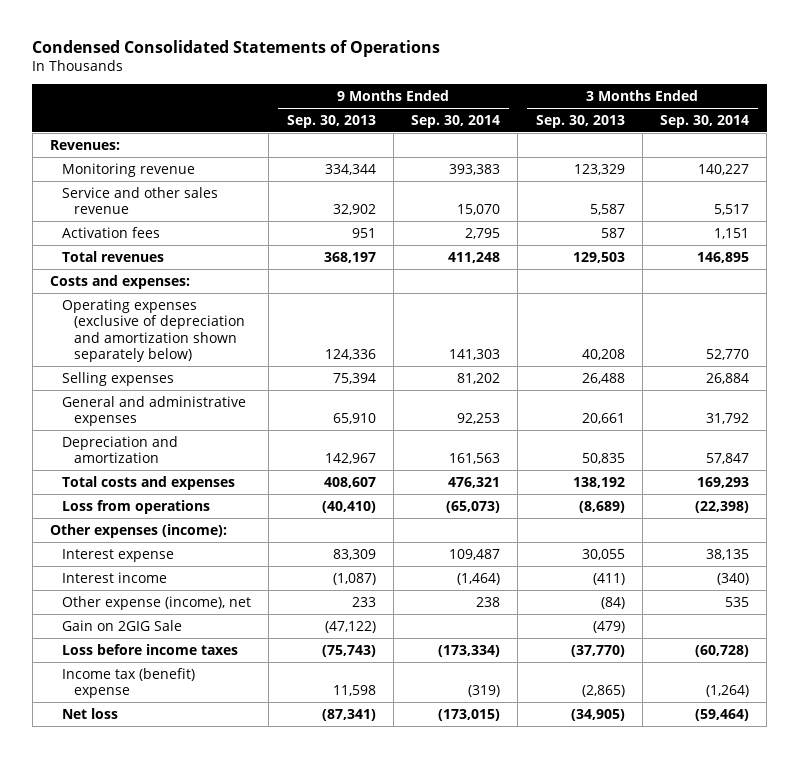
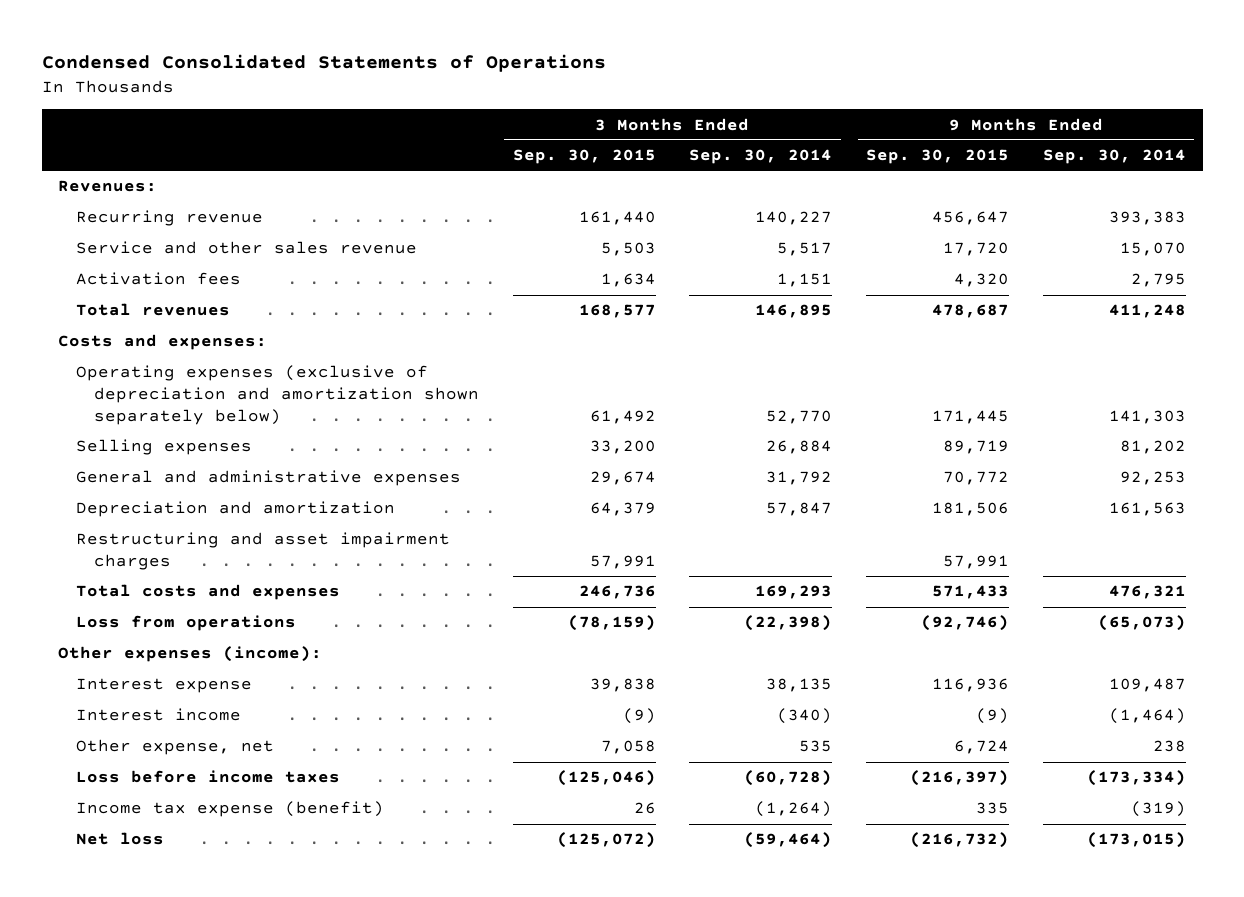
- | 9 Months Ended Sep. 30, 2013 | 9 Months Ended Sep. 30, 2014 | 3 Months Ended Sep. 30, 2013 | 3 Months Ended Sep. 30, 2014
+ | 3 Months Ended Sep. 30, 2015 | 3 Months Ended Sep. 30, 2014 | 9 Months Ended Sep. 30, 2015 | 9 Months Ended Sep. 30, 2014
- Monitoring revenue | 334,344 | 393,383 | 123,329 | 140,227
+ Recurring revenue | 161,440 | 140,227 | 456,647 | 393,383
+ Restructuring and asset impairment charges | 57,991 | | 57,991 |
- Other expense (income), net | 233 | 238 | (84) | 535
- Gain on 2GIG Sale | (47,122) | | (479) |
+ Other expense, net | 7,058 | 535 | 6,724 | 238
- Income tax (benefit) expense | 11,598 | (319) | (2,865) | (1,264)
+ Income tax expense (benefit) | 26 | (1,264) | 335 | (319)

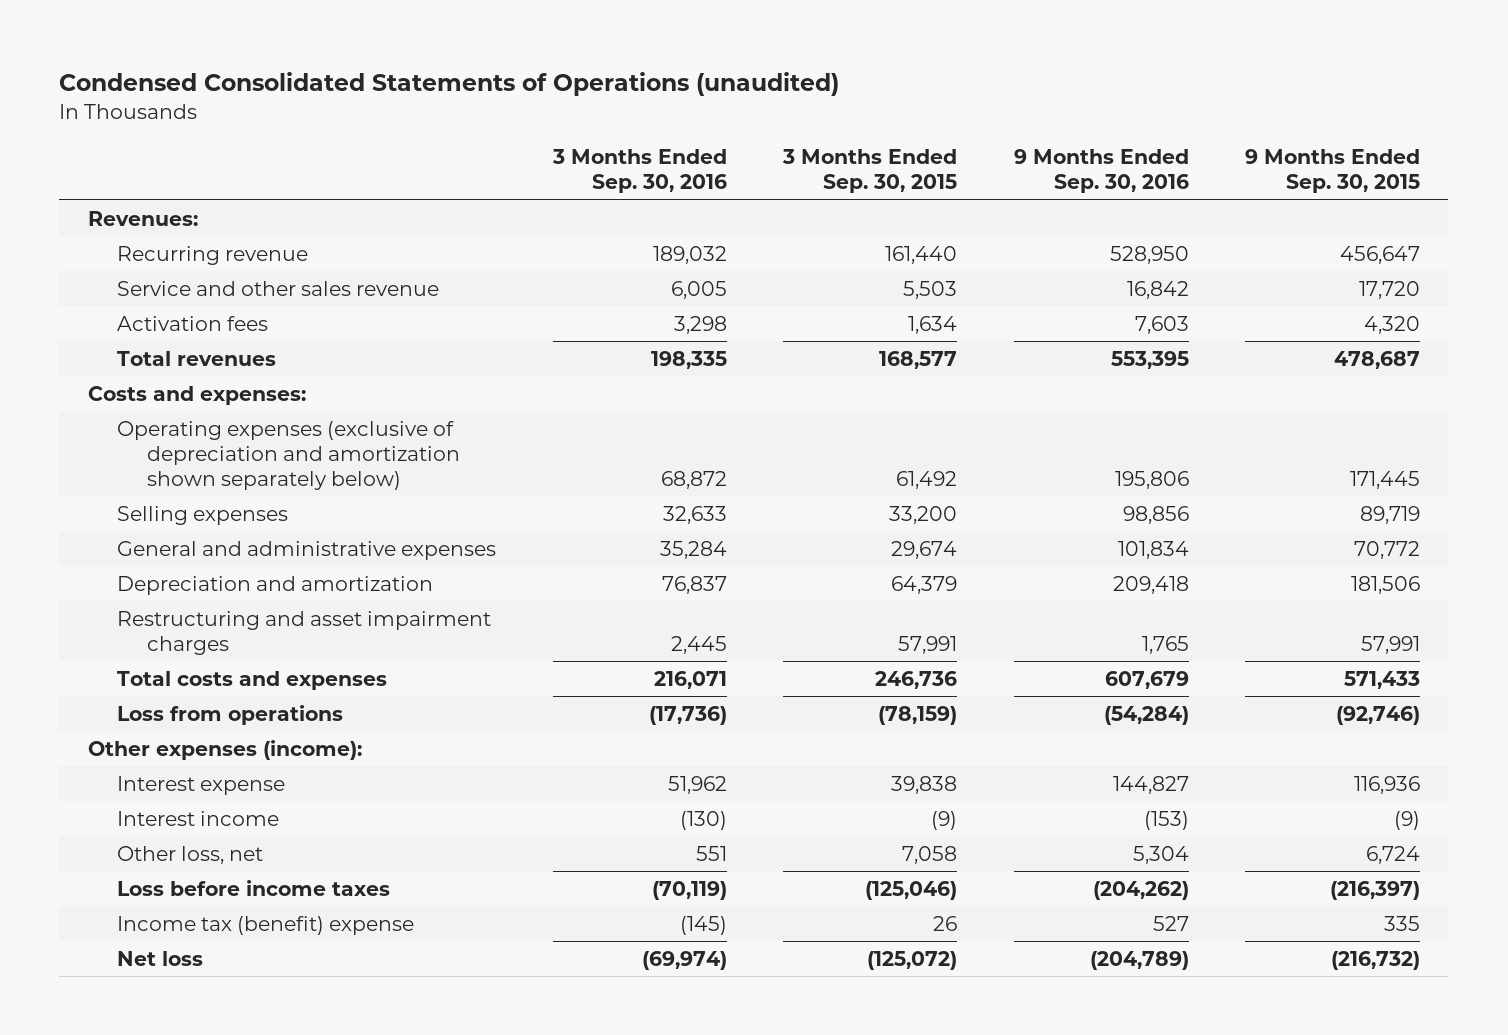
- Condensed Consolidated Statements of Operations
+ Condensed Consolidated Statements of Operations (unaudited)
- | 3 Months Ended Sep. 30, 2015 | 3 Months Ended Sep. 30, 2014 | 9 Months Ended Sep. 30, 2015 | 9 Months Ended Sep. 30, 2014
+ | 3 Months Ended Sep. 30, 2016 | 3 Months Ended Sep. 30, 2015 | 9 Months Ended Sep. 30, 2016 | 9 Months Ended Sep. 30, 2015
- Other expense, net | 7,058 | 535 | 6,724 | 238
+ Other loss, net | 551 | 7,058 | 5,304 | 6,724
- Income tax expense (benefit) | 26 | (1,264) | 335 | (319)
+ Income tax (benefit) expense | (145) | 26 | 527 | 335

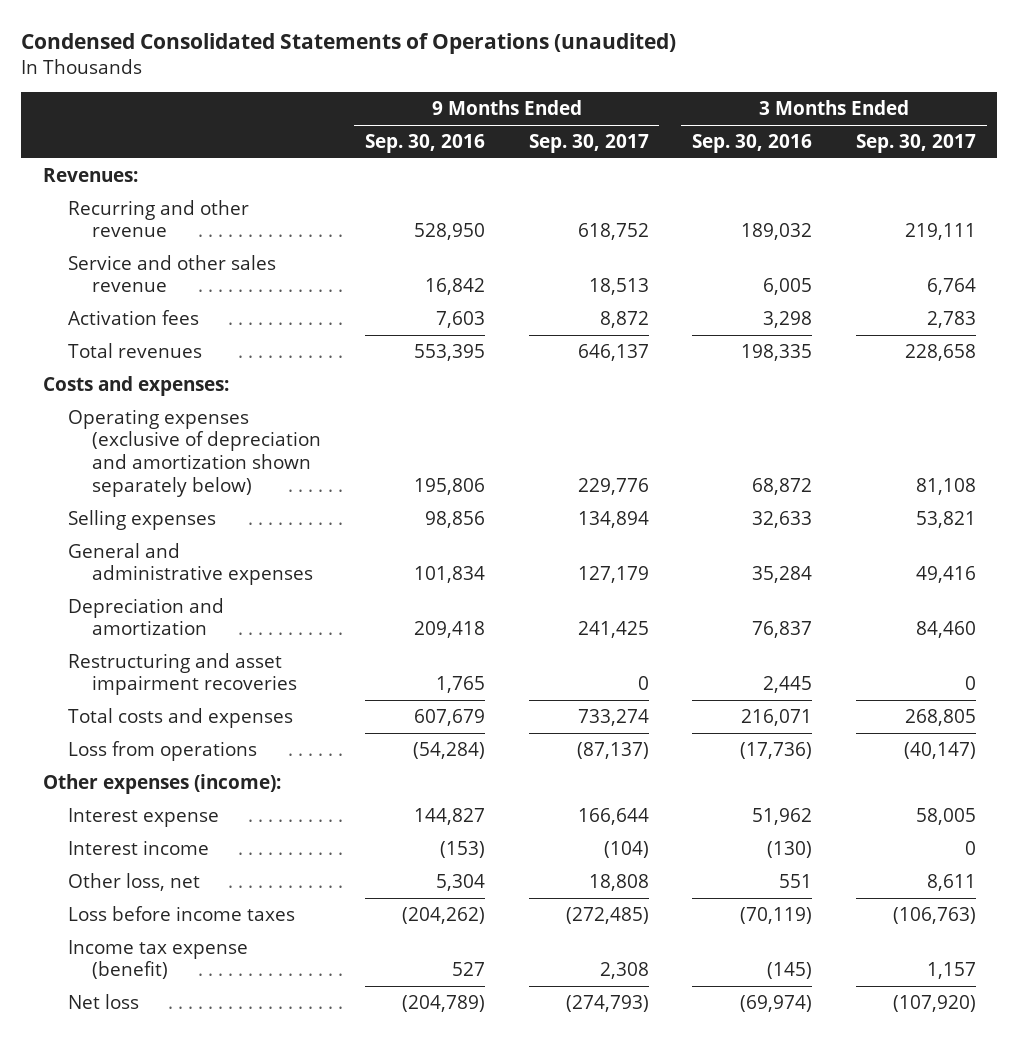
- | 3 Months Ended Sep. 30, 2016 | 3 Months Ended Sep. 30, 2015 | 9 Months Ended Sep. 30, 2016 | 9 Months Ended Sep. 30, 2015
+ | 9 Months Ended Sep. 30, 2016 | 9 Months Ended Sep. 30, 2017 | 3 Months Ended Sep. 30, 2016 | 3 Months Ended Sep. 30, 2017
- Recurring revenue | 189,032 | 161,440 | 528,950 | 456,647
+ Recurring and other revenue | 528,950 | 618,752 | 189,032 | 219,111
- Restructuring and asset impairment charges | 2,445 | 57,991 | 1,765 | 57,991
+ Restructuring and asset impairment recoveries | 1,765 | 0 | 2,445 | 0
- Income tax (benefit) expense | (145) | 26 | 527 | 335
+ Income tax expense (benefit) | 527 | 2,308 | (145) | 1,157

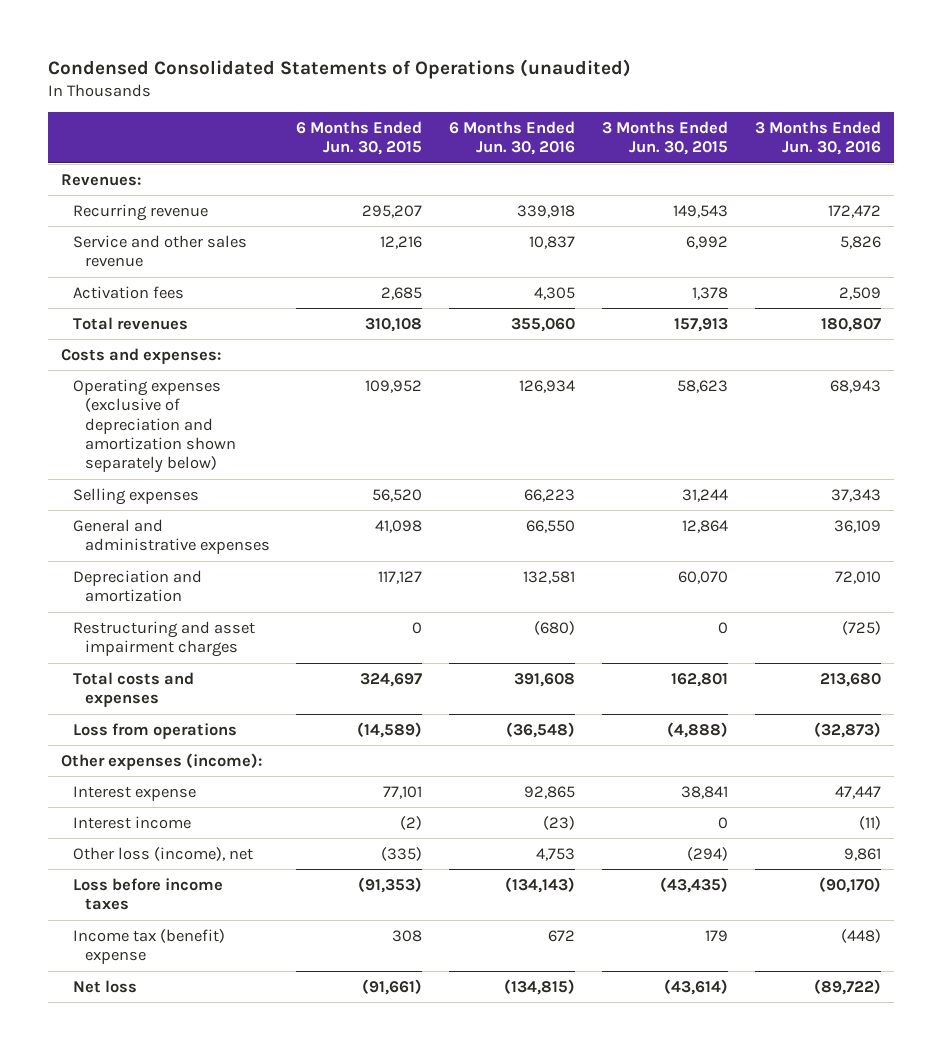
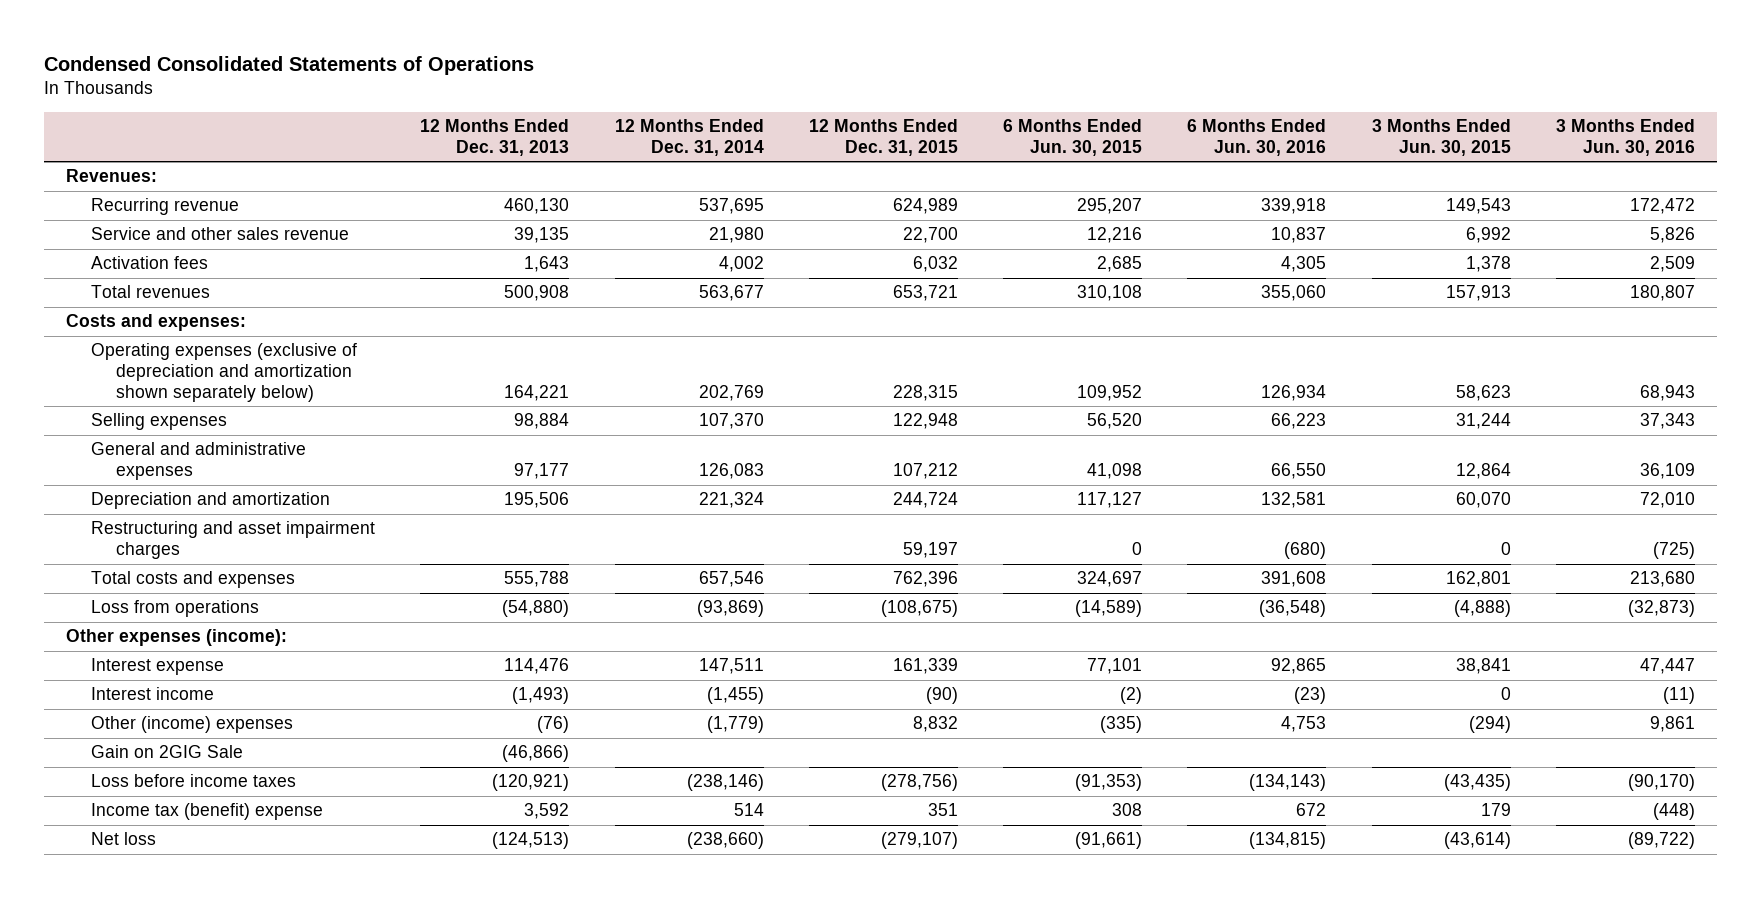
- Condensed Consolidated Statements of Operations (unaudited)
+ Condensed Consolidated Statements of Operations
- | 6 Months Ended Jun. 30, 2015 | 6 Months Ended Jun. 30, 2016 | 3 Months Ended Jun. 30, 2015 | 3 Months Ended Jun. 30, 2016
+ | 12 Months Ended Dec. 31, 2013 | 12 Months Ended Dec. 31, 2014 | 12 Months Ended Dec. 31, 2015 | 6 Months Ended Jun. 30, 2015 | 6 Months Ended Jun. 30, 2016 | 3 Months Ended Jun. 30, 2015 | 3 Months Ended Jun. 30, 2016
- Other loss (income), net | (335) | 4,753 | (294) | 9,861
+ Other (income) expenses | (76) | (1,779) | 8,832 | (335) | 4,753 | (294) | 9,861
+ Gain on 2GIG Sale | (46,866) | | | | | |

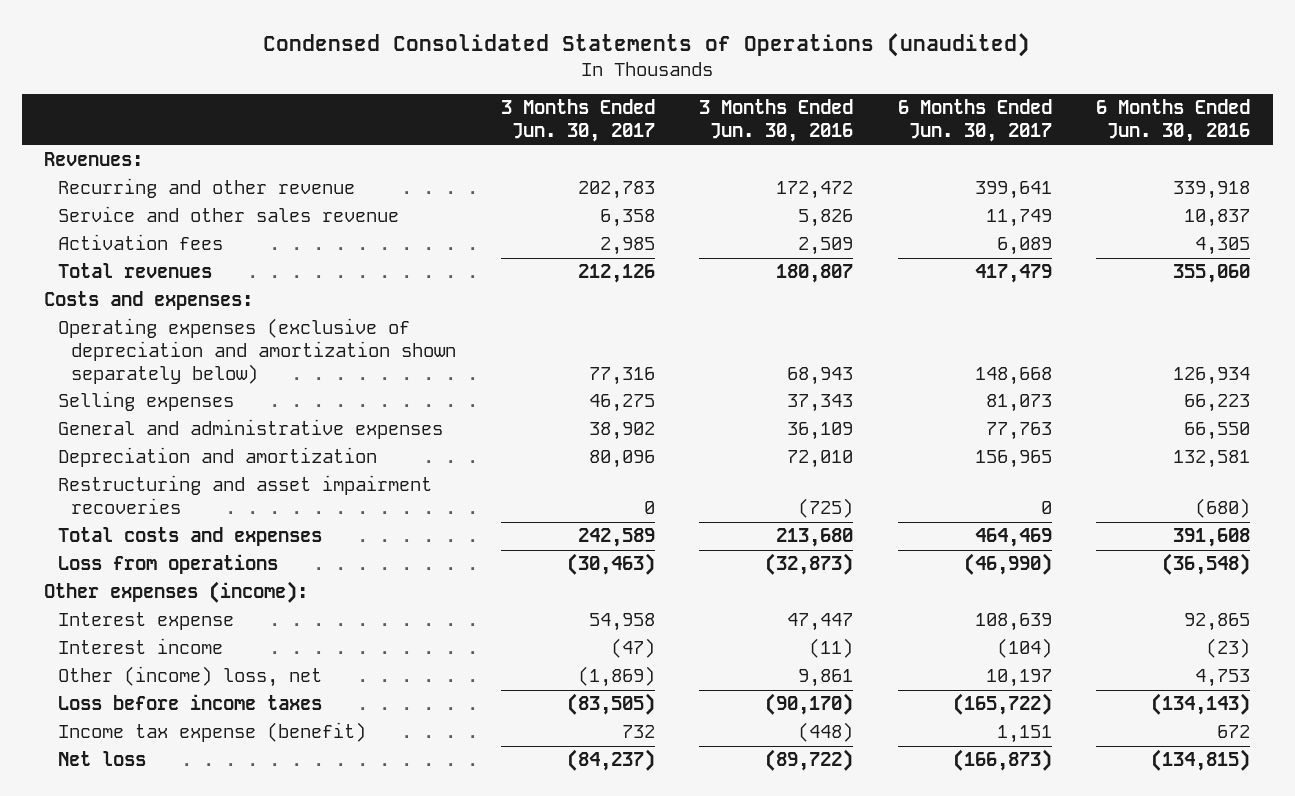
- Condensed Consolidated Statements of Operations
+ Condensed Consolidated Statements of Operations (unaudited)
- | 12 Months Ended Dec. 31, 2013 | 12 Months Ended Dec. 31, 2014 | 12 Months Ended Dec. 31, 2015 | 6 Months Ended Jun. 30, 2015 | 6 Months Ended Jun. 30, 2016 | 3 Months Ended Jun. 30, 2015 | 3 Months Ended Jun. 30, 2016
+ | 3 Months Ended Jun. 30, 2017 | 3 Months Ended Jun. 30, 2016 | 6 Months Ended Jun. 30, 2017 | 6 Months Ended Jun. 30, 2016
- Recurring revenue | 460,130 | 537,695 | 624,989 | 295,207 | 339,918 | 149,543 | 172,472
+ Recurring and other revenue | 202,783 | 172,472 | 399,641 | 339,918
- Restructuring and asset impairment charges | | | 59,197 | 0 | (680) | 0 | (725)
+ Restructuring and asset impairment recoveries | 0 | (725) | 0 | (680)
- Other (income) expenses | (76) | (1,779) | 8,832 | (335) | 4,753 | (294) | 9,861
- Gain on 2GIG Sale | (46,866) | | | | | |
+ Other (income) loss, net | (1,869) | 9,861 | 10,197 | 4,753
- Income tax (benefit) expense | 3,592 | 514 | 351 | 308 | 672 | 179 | (448)
+ Income tax expense (benefit) | 732 | (448) | 1,151 | 672

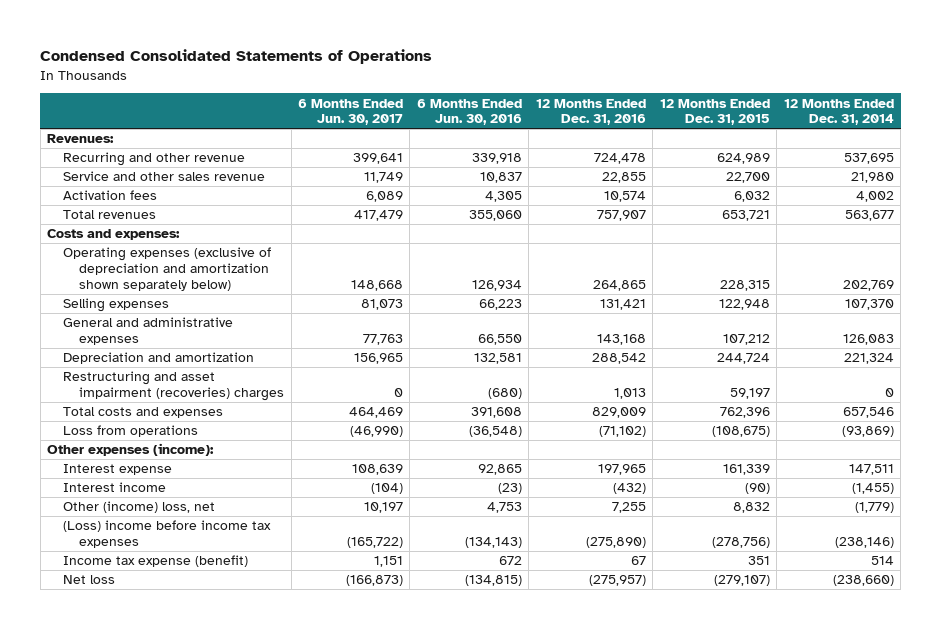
- Condensed Consolidated Statements of Operations (unaudited)
+ Condensed Consolidated Statements of Operations
- | 3 Months Ended Jun. 30, 2017 | 3 Months Ended Jun. 30, 2016 | 6 Months Ended Jun. 30, 2017 | 6 Months Ended Jun. 30, 2016
+ | 6 Months Ended Jun. 30, 2017 | 6 Months Ended Jun. 30, 2016 | 12 Months Ended Dec. 31, 2016 | 12 Months Ended Dec. 31, 2015 | 12 Months Ended Dec. 31, 2014
- Restructuring and asset impairment recoveries | 0 | (725) | 0 | (680)
+ Restructuring and asset impairment (recoveries) charges | 0 | (680) | 1,013 | 59,197 | 0
- Loss before income taxes | (83,505) | (90,170) | (165,722) | (134,143)
+ (Loss) income before income tax expenses | (165,722) | (134,143) | (275,890) | (278,756) | (238,146)

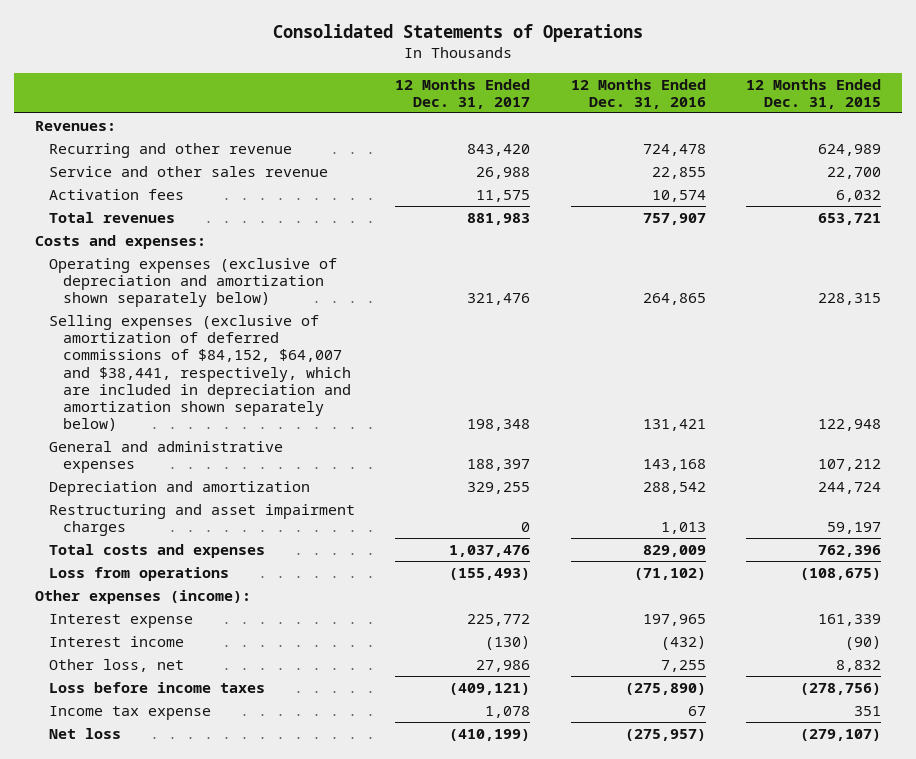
- Condensed Consolidated Statements of Operations
+ Consolidated Statements of Operations
- | 6 Months Ended Jun. 30, 2017 | 6 Months Ended Jun. 30, 2016 | 12 Months Ended Dec. 31, 2016 | 12 Months Ended Dec. 31, 2015 | 12 Months Ended Dec. 31, 2014
+ | 12 Months Ended Dec. 31, 2017 | 12 Months Ended Dec. 31, 2016 | 12 Months Ended Dec. 31, 2015
- Selling expenses | 81,073 | 66,223 | 131,421 | 122,948 | 107,370
+ Selling expenses (exclusive of amortization of deferred commissions of $84,152, $64,007 and $38,441, respectively, which are included in depreciation and amortization shown separately below) | 198,348 | 131,421 | 122,948
- Restructuring and asset impairment (recoveries) charges | 0 | (680) | 1,013 | 59,197 | 0
+ Restructuring and asset impairment charges | 0 | 1,013 | 59,197
- Other (income) loss, net | 10,197 | 4,753 | 7,255 | 8,832 | (1,779)
- (Loss) income before income tax expenses | (165,722) | (134,143) | (275,890) | (278,756) | (238,146)
- Income tax expense (benefit) | 1,151 | 672 | 67 | 351 | 514
+ Other loss, net | 27,986 | 7,255 | 8,832
+ Loss before income taxes | (409,121) | (275,890) | (278,756)
+ Income tax expense | 1,078 | 67 | 351

